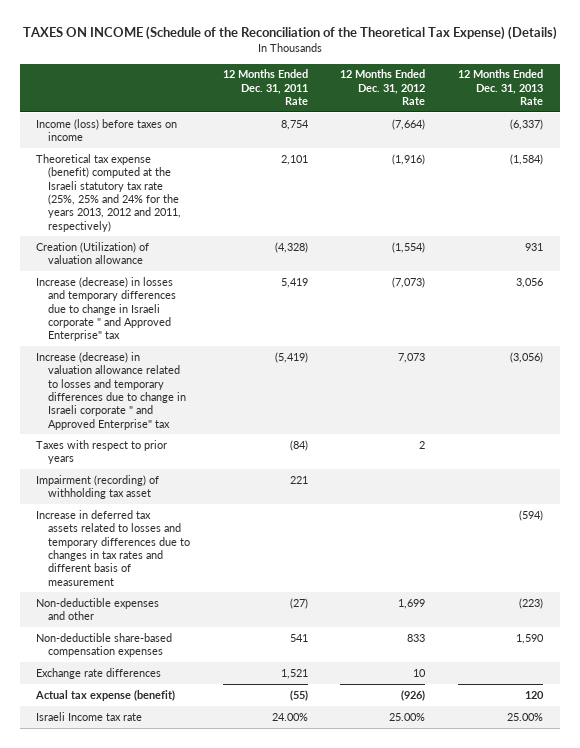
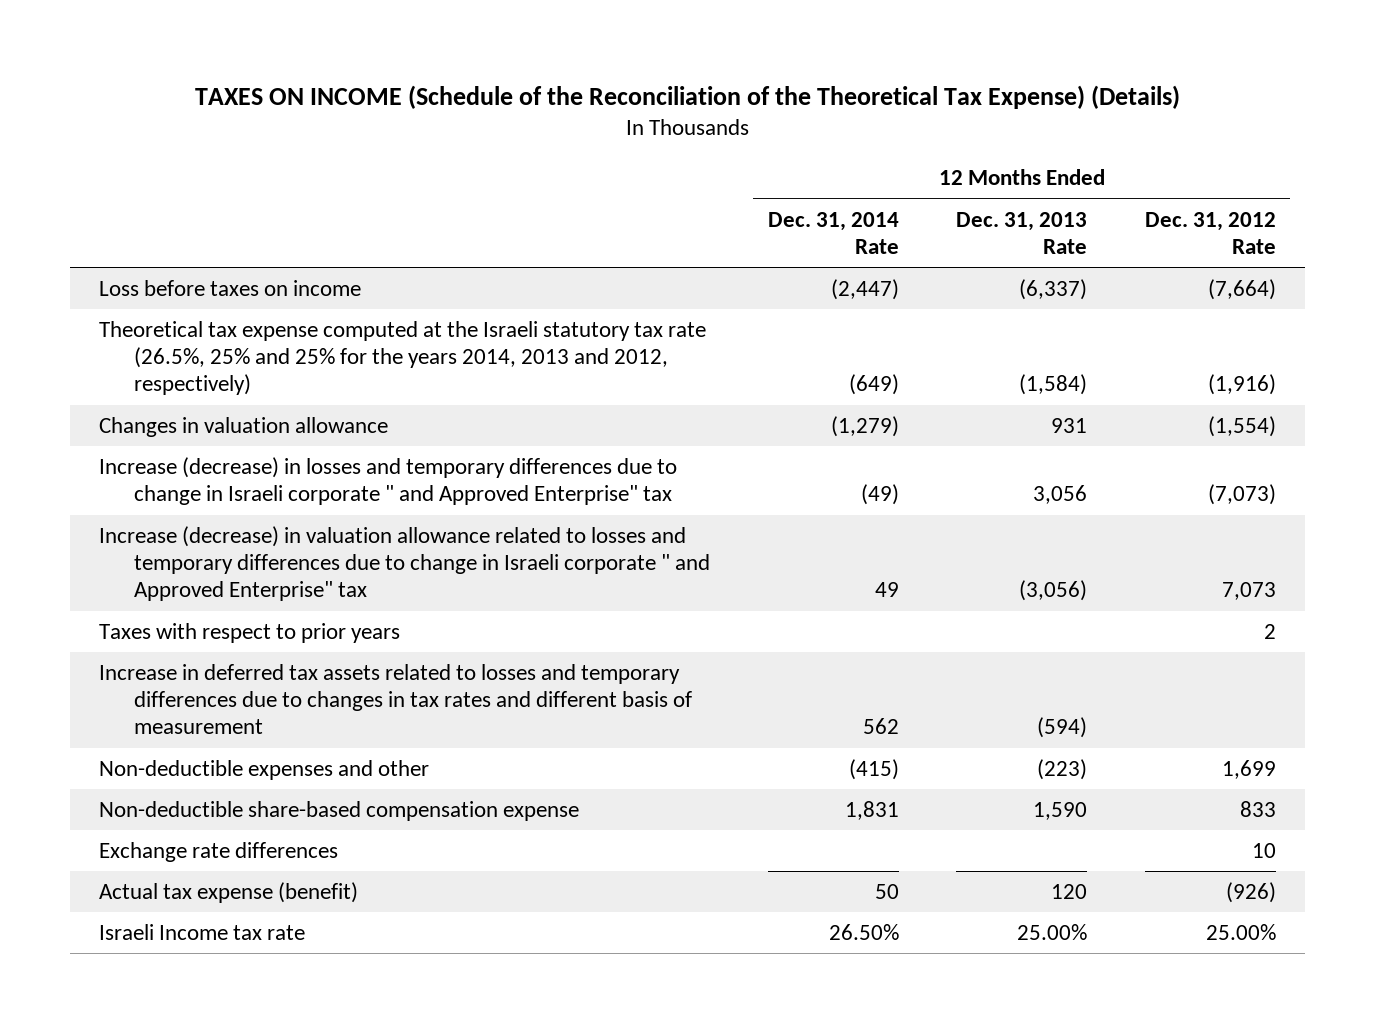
- | 12 Months Ended Dec. 31, 2011 Rate | 12 Months Ended Dec. 31, 2012 Rate | 12 Months Ended Dec. 31, 2013 Rate
+ | 12 Months Ended Dec. 31, 2014 Rate | 12 Months Ended Dec. 31, 2013 Rate | 12 Months Ended Dec. 31, 2012 Rate
- Income (loss) before taxes on income | 8,754 | (7,664) | (6,337)
- Theoretical tax expense (benefit) computed at the Israeli statutory tax rate (25%, 25% and 24% for the years 2013, 2012 and 2011, respectively) | 2,101 | (1,916) | (1,584)
- Creation (Utilization) of valuation allowance | (4,328) | (1,554) | 931
+ Loss before taxes on income | (2,447) | (6,337) | (7,664)
+ Theoretical tax expense computed at the Israeli statutory tax rate (26.5%, 25% and 25% for the years 2014, 2013 and 2012, respectively) | (649) | (1,584) | (1,916)
+ Changes in valuation allowance | (1,279) | 931 | (1,554)
- Impairment (recording) of withholding tax asset | 221 | |
- Non-deductible share-based compensation expenses | 541 | 833 | 1,590
+ Non-deductible share-based compensation expense | 1,831 | 1,590 | 833

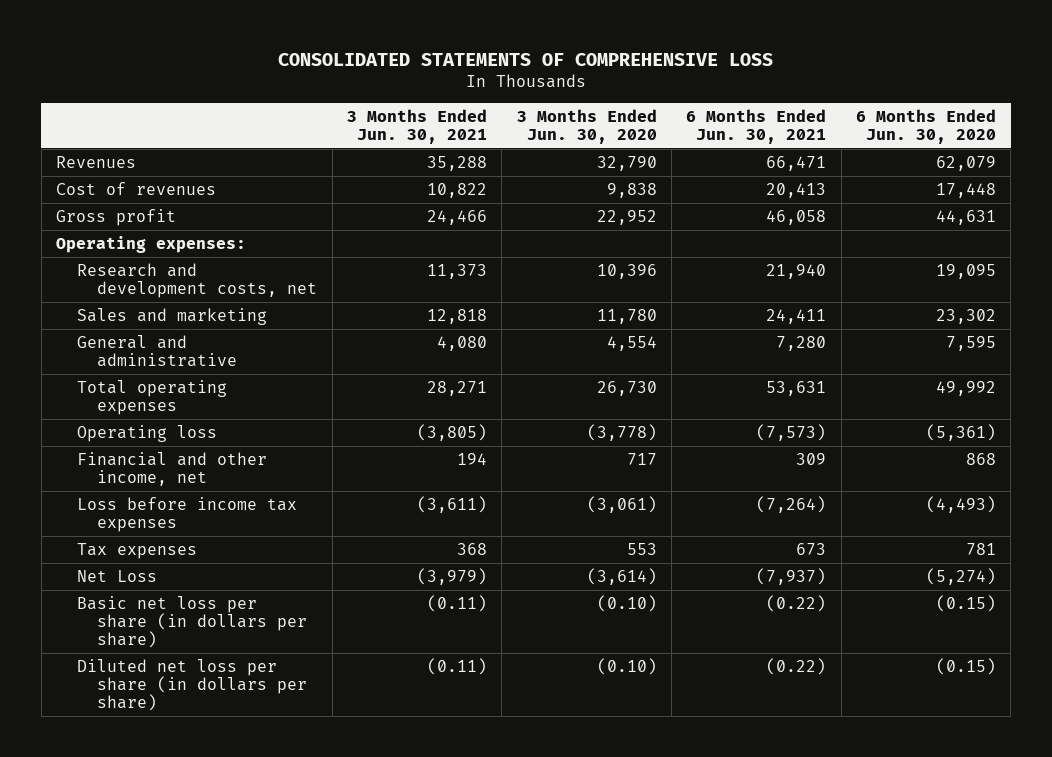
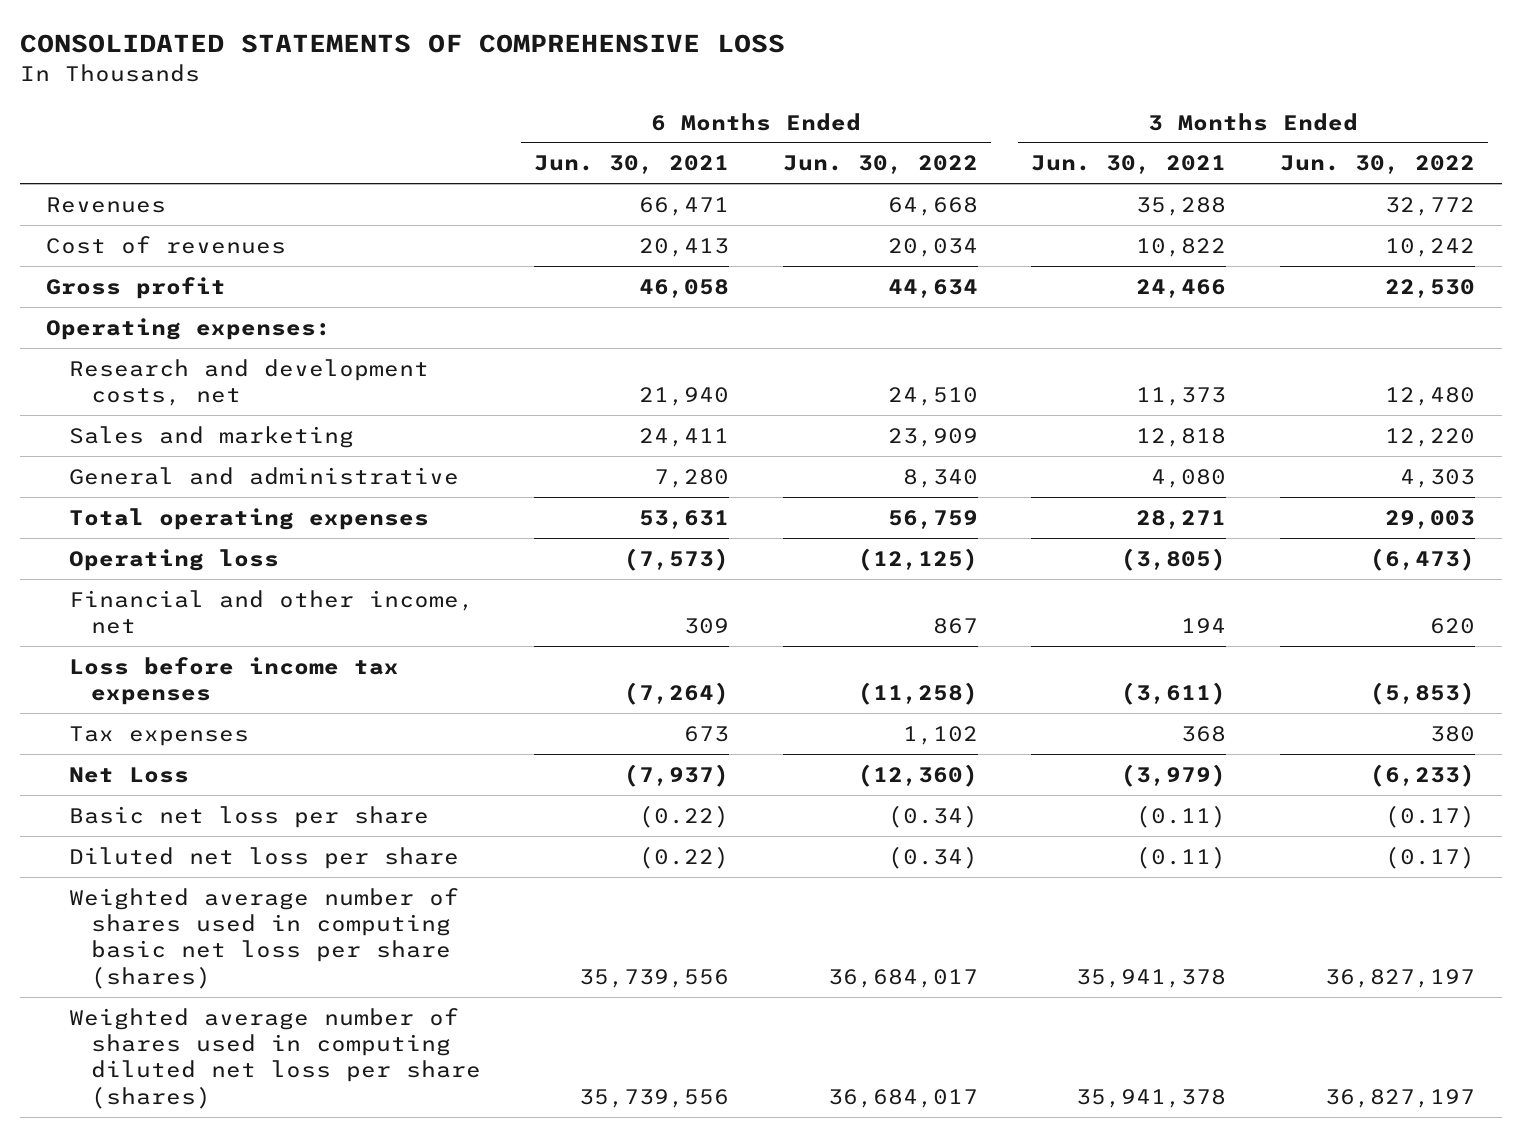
- | 3 Months Ended Jun. 30, 2021 | 3 Months Ended Jun. 30, 2020 | 6 Months Ended Jun. 30, 2021 | 6 Months Ended Jun. 30, 2020
+ | 6 Months Ended Jun. 30, 2021 | 6 Months Ended Jun. 30, 2022 | 3 Months Ended Jun. 30, 2021 | 3 Months Ended Jun. 30, 2022
- Basic net loss per share (in dollars per share) | (0.11) | (0.10) | (0.22) | (0.15)
- Diluted net loss per share (in dollars per share) | (0.11) | (0.10) | (0.22) | (0.15)
+ Basic net loss per share | (0.22) | (0.34) | (0.11) | (0.17)
+ Diluted net loss per share | (0.22) | (0.34) | (0.11) | (0.17)
+ Weighted average number of shares used in computing basic net loss per share (shares) | 35,739,556 | 36,684,017 | 35,941,378 | 36,827,197
+ Weighted average number of shares used in computing diluted net loss per share (shares) | 35,739,556 | 36,684,017 | 35,941,378 | 36,827,197

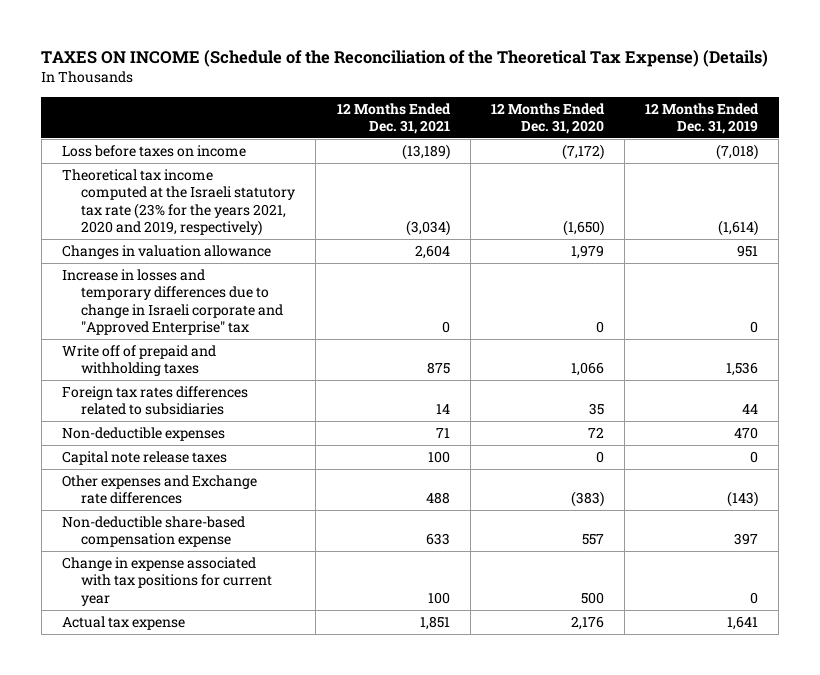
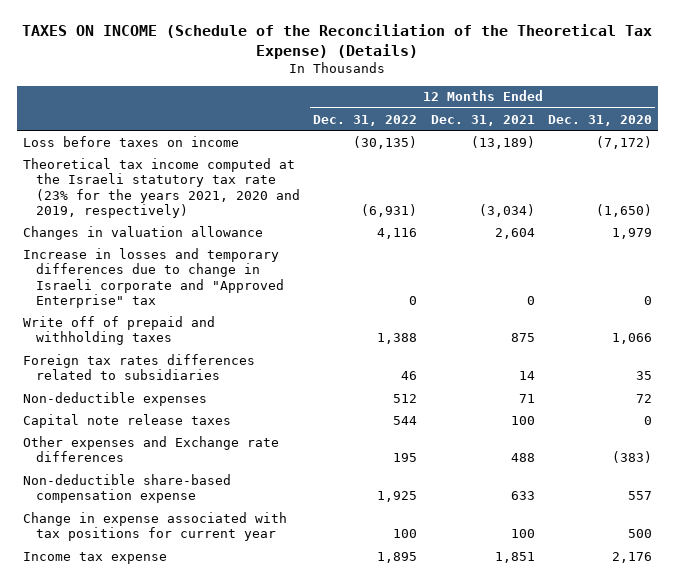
- | 12 Months Ended Dec. 31, 2021 | 12 Months Ended Dec. 31, 2020 | 12 Months Ended Dec. 31, 2019
+ | 12 Months Ended Dec. 31, 2022 | 12 Months Ended Dec. 31, 2021 | 12 Months Ended Dec. 31, 2020
- Actual tax expense | 1,851 | 2,176 | 1,641
+ Income tax expense | 1,895 | 1,851 | 2,176

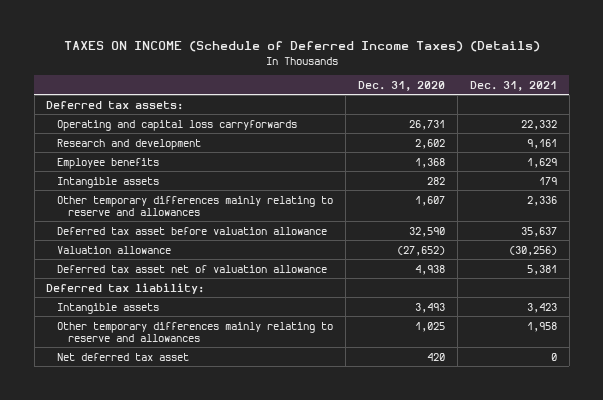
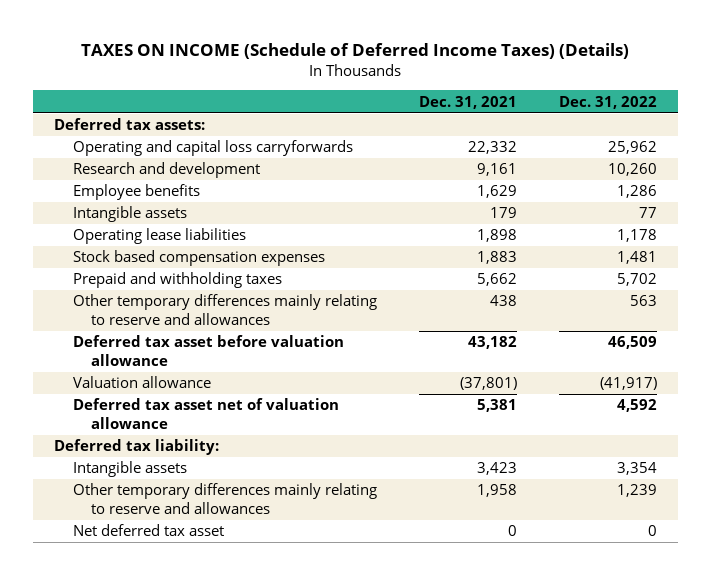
- | Dec. 31, 2020 | Dec. 31, 2021
+ | Dec. 31, 2021 | Dec. 31, 2022
- Other temporary differences mainly relating to reserve and allowances | 1,607 | 2,336
- Deferred tax asset before valuation allowance | 32,590 | 35,637
- Valuation allowance | (27,652) | (30,256)
+ Operating lease liabilities | 1,898 | 1,178
+ Stock based compensation expenses | 1,883 | 1,481
+ Prepaid and withholding taxes | 5,662 | 5,702
+ Other temporary differences mainly relating to reserve and allowances | 438 | 563
+ Deferred tax asset before valuation allowance | 43,182 | 46,509
+ Valuation allowance | (37,801) | (41,917)

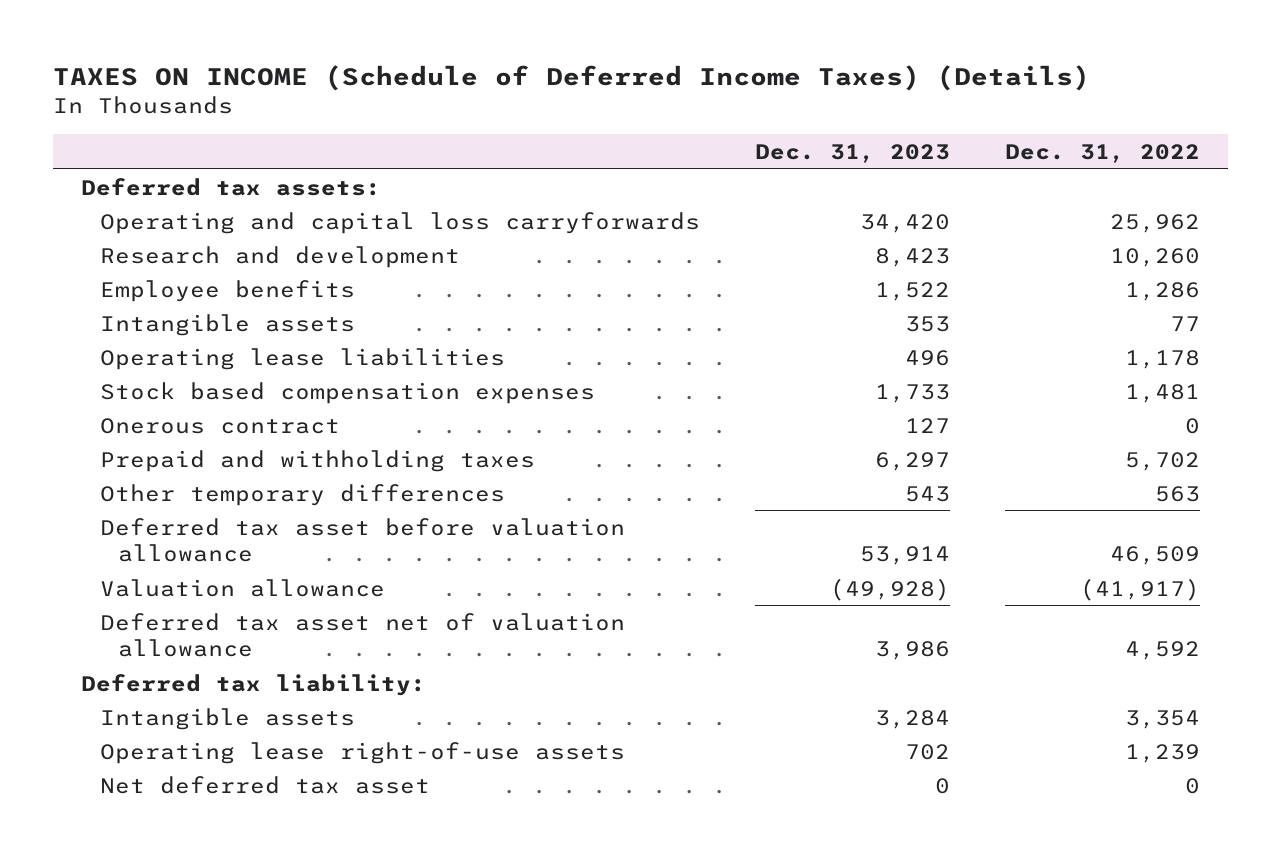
- | Dec. 31, 2021 | Dec. 31, 2022
+ | Dec. 31, 2023 | Dec. 31, 2022
+ Onerous contract | 127 | 0
- Other temporary differences mainly relating to reserve and allowances | 438 | 563
+ Other temporary differences | 543 | 563
- Other temporary differences mainly relating to reserve and allowances | 1,958 | 1,239
+ Operating lease right-of-use assets | 702 | 1,239

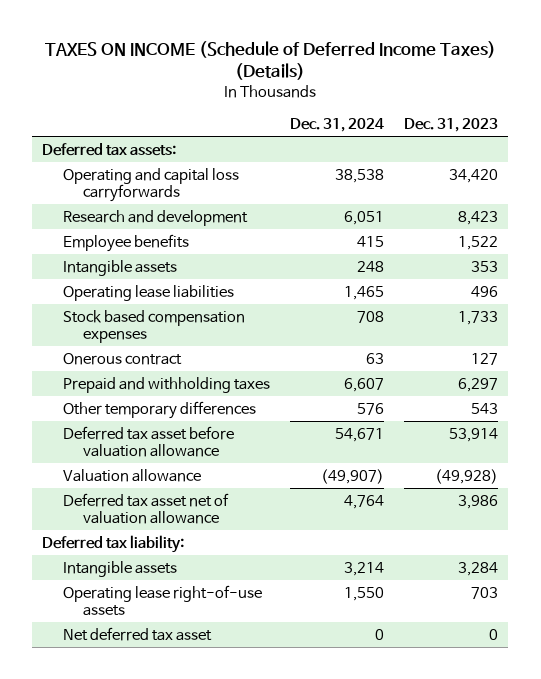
- | Dec. 31, 2023 | Dec. 31, 2022
+ | Dec. 31, 2024 | Dec. 31, 2023
- Operating lease right-of-use assets | 702 | 1,239
+ Operating lease right-of-use assets | 1,550 | 703

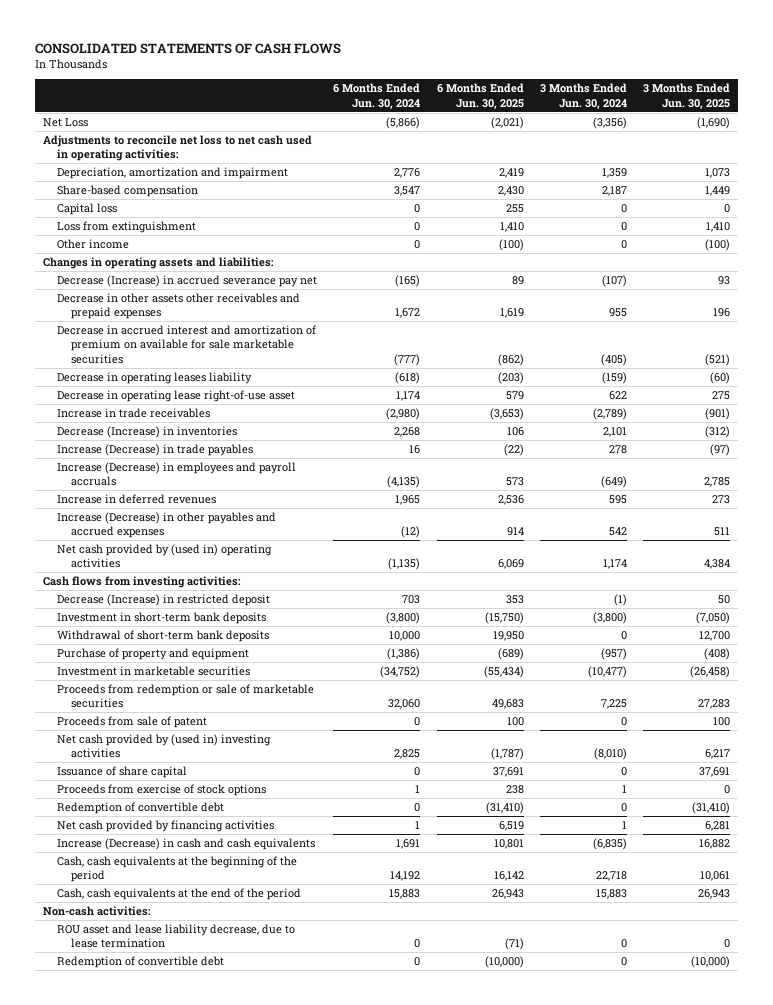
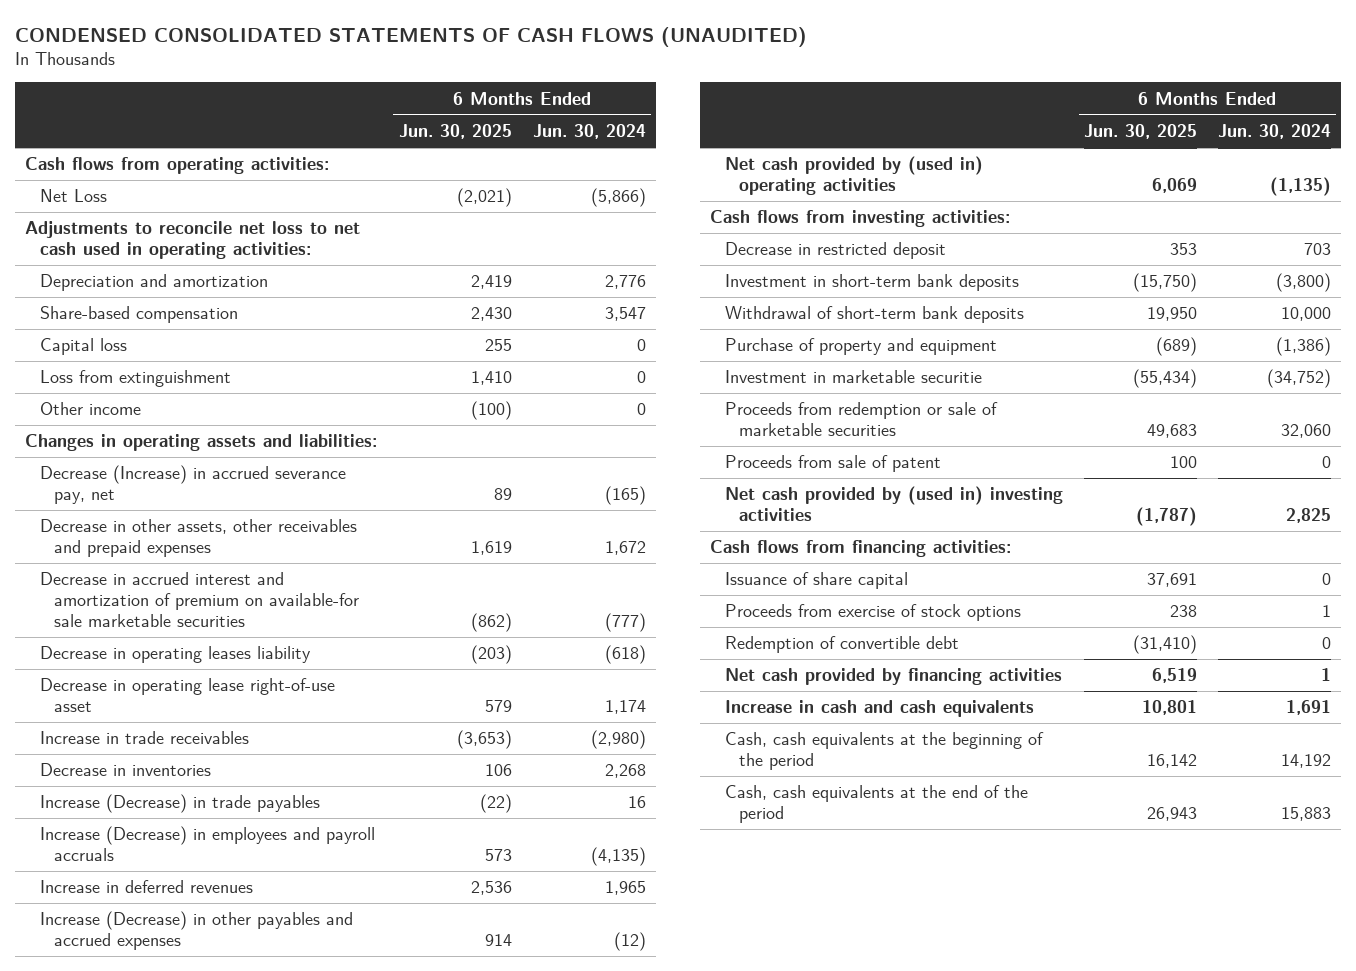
- CONSOLIDATED STATEMENTS OF CASH FLOWS
+ CONDENSED CONSOLIDATED STATEMENTS OF CASH FLOWS (UNAUDITED)
- | 6 Months Ended Jun. 30, 2024 | 6 Months Ended Jun. 30, 2025 | 3 Months Ended Jun. 30, 2024 | 3 Months Ended Jun. 30, 2025
+ | 6 Months Ended Jun. 30, 2025 | 6 Months Ended Jun. 30, 2024
+ Cash flows from operating activities:
- Depreciation, amortization and impairment | 2,776 | 2,419 | 1,359 | 1,073
+ Depreciation and amortization | 2,419 | 2,776
- Decrease (Increase) in accrued severance pay net | (165) | 89 | (107) | 93
- Decrease in other assets other receivables and prepaid expenses | 1,672 | 1,619 | 955 | 196
- Decrease in accrued interest and amortization of premium on available for sale marketable securities | (777) | (862) | (405) | (521)
+ Decrease (Increase) in accrued severance pay, net | 89 | (165)
+ Decrease in other assets, other receivables and prepaid expenses | 1,619 | 1,672
+ Decrease in accrued interest and amortization of premium on available-for sale marketable securities | (862) | (777)
- Decrease (Increase) in inventories | 2,268 | 106 | 2,101 | (312)
+ Decrease in inventories | 106 | 2,268
- Decrease (Increase) in restricted deposit | 703 | 353 | (1) | 50
+ Decrease in restricted deposit | 353 | 703
- Investment in marketable securities | (34,752) | (55,434) | (10,477) | (26,458)
+ Investment in marketable securitie | (55,434) | (34,752)
+ Cash flows from financing activities:
- Increase (Decrease) in cash and cash equivalents | 1,691 | 10,801 | (6,835) | 16,882
+ Increase in cash and cash equivalents | 10,801 | 1,691
- Non-cash activities:
- ROU asset and lease liability decrease, due to lease termination | 0 | (71) | 0 | 0
- Redemption of convertible debt | 0 | (10,000) | 0 | (10,000)

